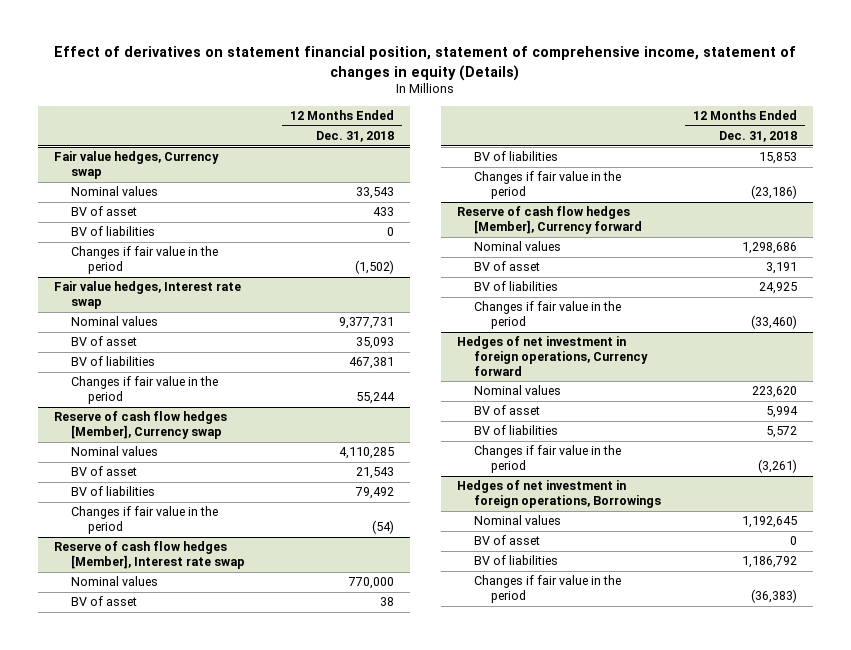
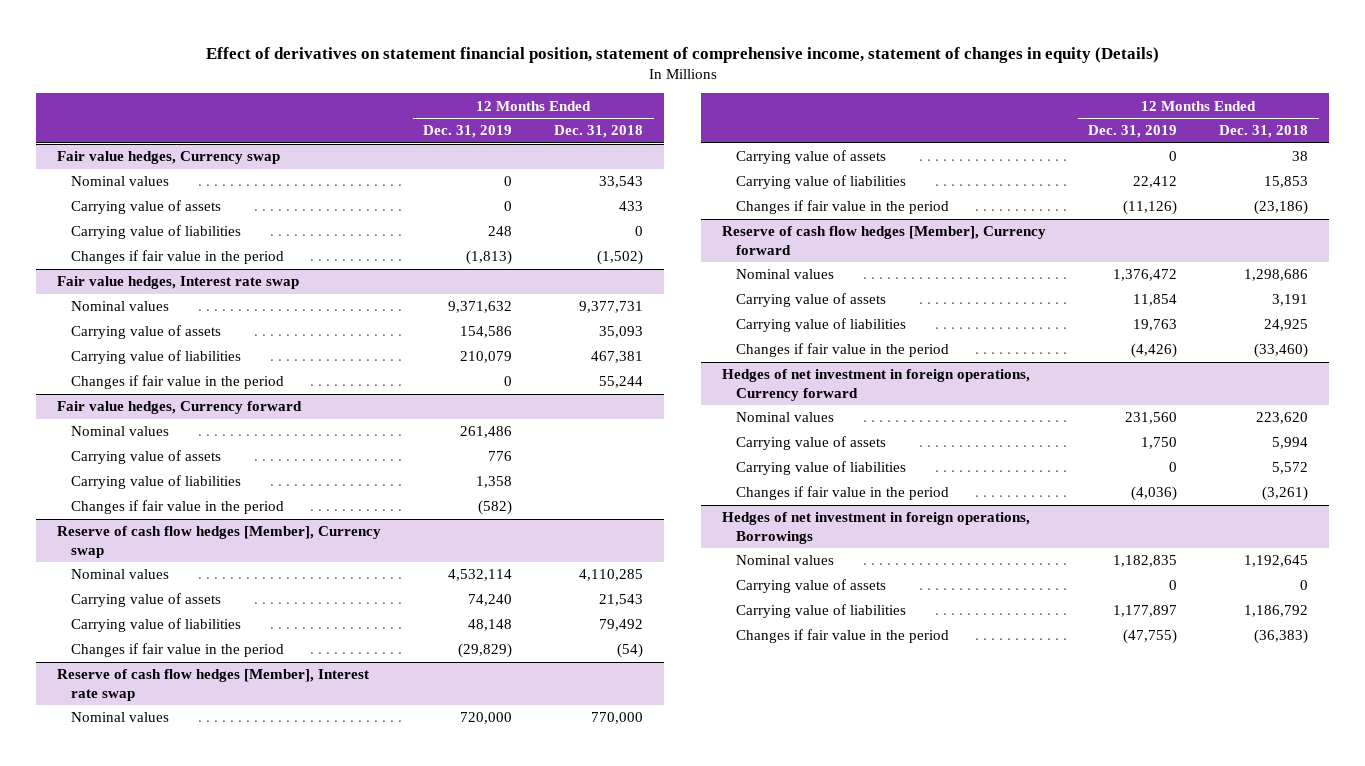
- | 12 Months Ended Dec. 31, 2018
+ | 12 Months Ended Dec. 31, 2019 | 12 Months Ended Dec. 31, 2018
@ Fair value hedges, Currency swap
- BV of asset | 433
- BV of liabilities | 0
+ Carrying value of assets | 0 | 433
+ Carrying value of liabilities | 248 | 0
@ Fair value hedges, Interest rate swap
- BV of asset | 35,093
- BV of liabilities | 467,381
+ Carrying value of assets | 154,586 | 35,093
+ Carrying value of liabilities | 210,079 | 467,381
+ Fair value hedges, Currency forward
+ Nominal values | 261,486 |
+ Carrying value of assets | 776 |
+ Carrying value of liabilities | 1,358 |
+ Changes if fair value in the period | (582) |
@ Reserve of cash flow hedges [Member], Currency swap
- BV of asset | 21,543
- BV of liabilities | 79,492
+ Carrying value of assets | 74,240 | 21,543
+ Carrying value of liabilities | 48,148 | 79,492
@ Reserve of cash flow hedges [Member], Interest rate swap
- BV of asset | 38
- BV of liabilities | 15,853
+ Carrying value of assets | 0 | 38
+ Carrying value of liabilities | 22,412 | 15,853
@ Reserve of cash flow hedges [Member], Currency forward
- BV of asset | 3,191
- BV of liabilities | 24,925
+ Carrying value of assets | 11,854 | 3,191
+ Carrying value of liabilities | 19,763 | 24,925
@ Hedges of net investment in foreign operations, Currency forward
- BV of asset | 5,994
- BV of liabilities | 5,572
+ Carrying value of assets | 1,750 | 5,994
+ Carrying value of liabilities | 0 | 5,572
@ Hedges of net investment in foreign operations, Borrowings
- BV of asset | 0
- BV of liabilities | 1,186,792
+ Carrying value of assets | 0 | 0
+ Carrying value of liabilities | 1,177,897 | 1,186,792

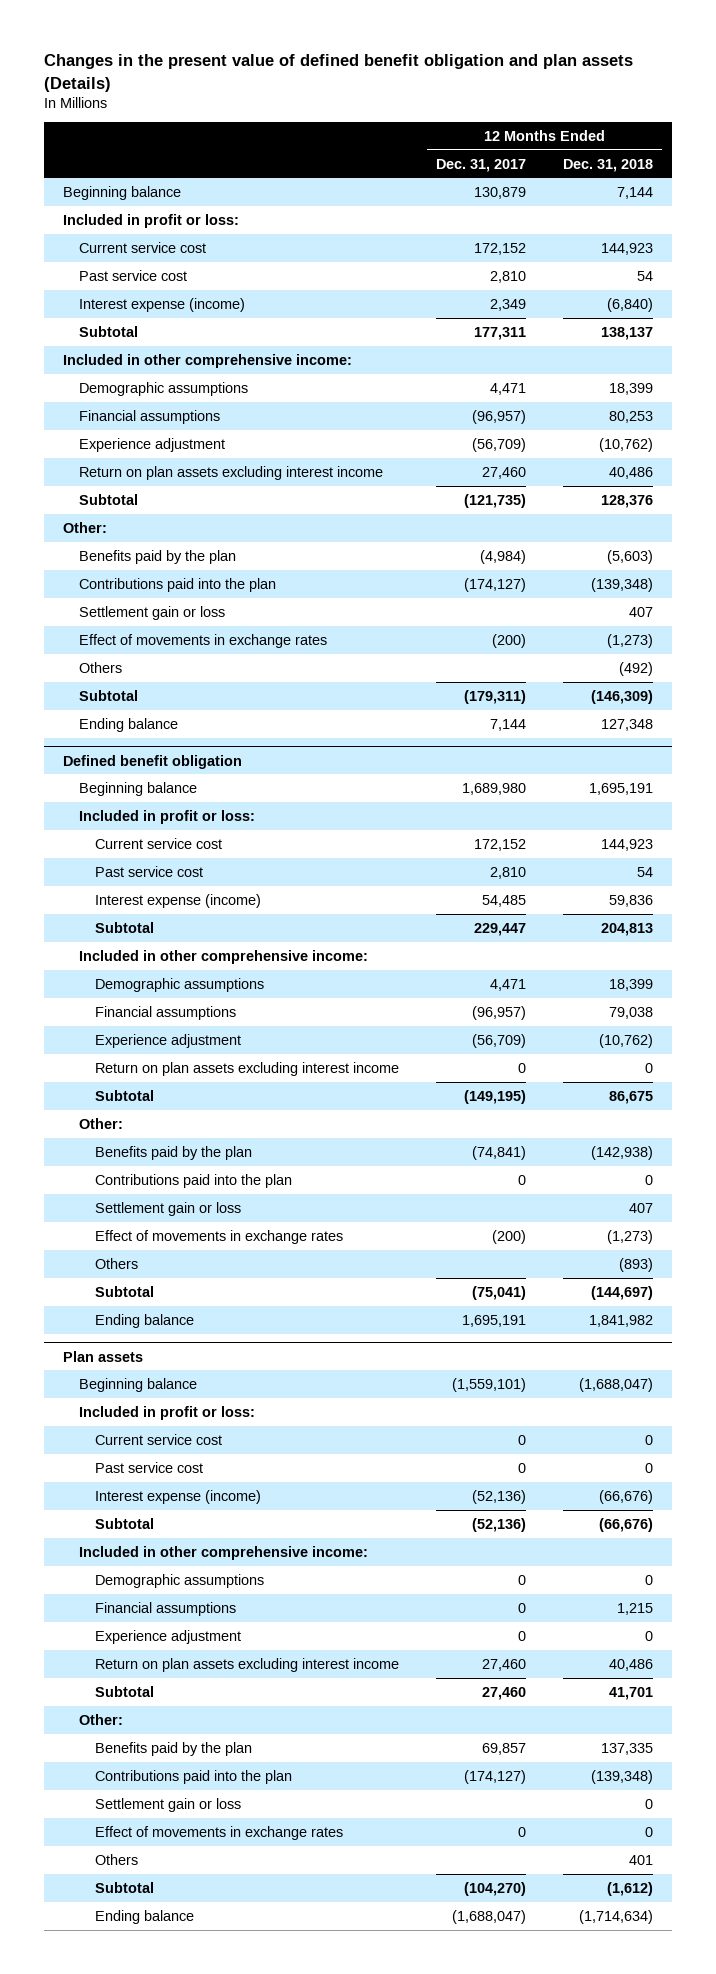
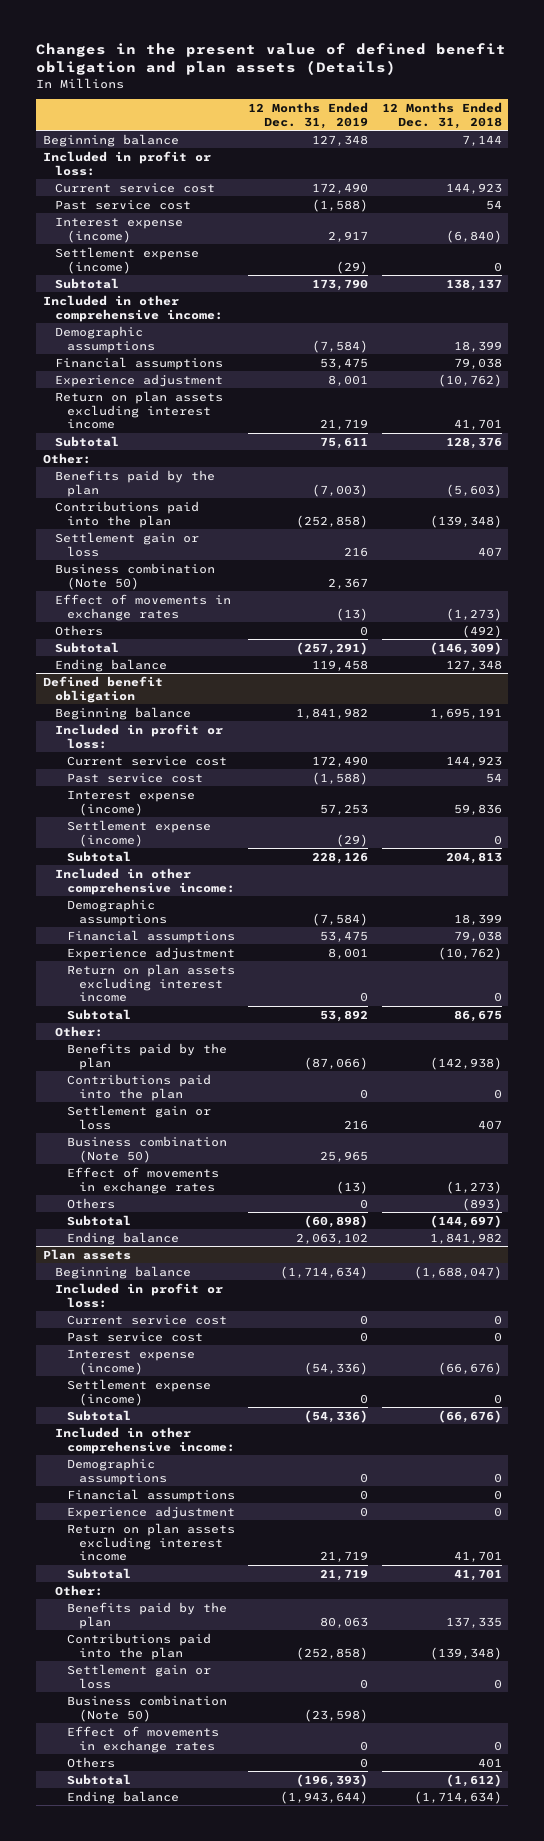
- | 12 Months Ended Dec. 31, 2017 | 12 Months Ended Dec. 31, 2018
+ | 12 Months Ended Dec. 31, 2019 | 12 Months Ended Dec. 31, 2018
+ Settlement expense (income) | (29) | 0
- Financial assumptions | (96,957) | 80,253
+ Financial assumptions | 53,475 | 79,038
- Return on plan assets excluding interest income | 27,460 | 40,486
+ Return on plan assets excluding interest income | 21,719 | 41,701
+ Business combination (Note 50) | 2,367 |
@ Defined benefit obligation
+ Settlement expense (income) | (29) | 0
+ Business combination (Note 50) | 25,965 |
@ Plan assets
+ Settlement expense (income) | 0 | 0
- Financial assumptions | 0 | 1,215
+ Financial assumptions | 0 | 0
- Return on plan assets excluding interest income | 27,460 | 40,486
+ Return on plan assets excluding interest income | 21,719 | 41,701
+ Business combination (Note 50) | (23,598) |

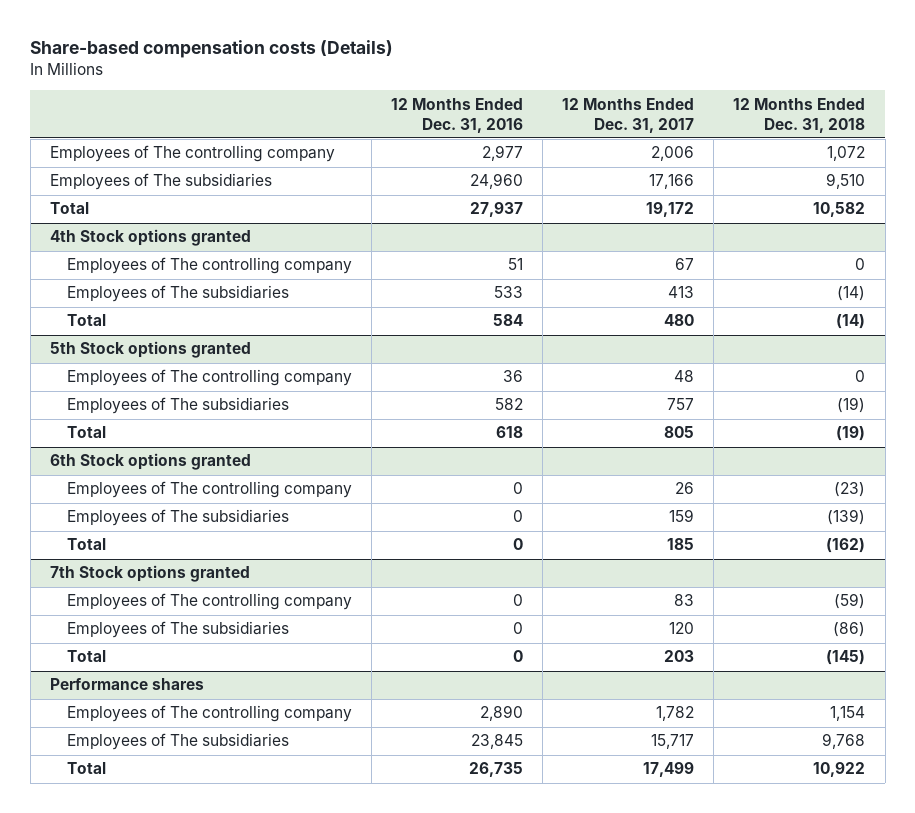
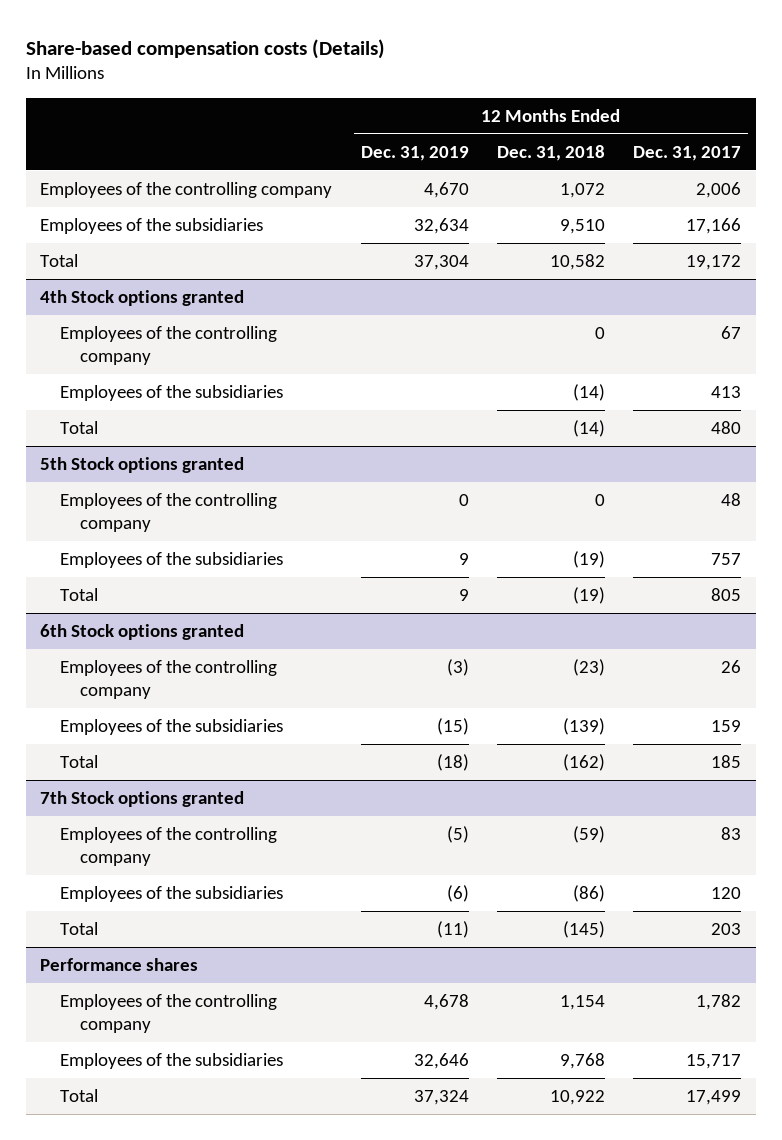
- | 12 Months Ended Dec. 31, 2016 | 12 Months Ended Dec. 31, 2017 | 12 Months Ended Dec. 31, 2018
+ | 12 Months Ended Dec. 31, 2019 | 12 Months Ended Dec. 31, 2018 | 12 Months Ended Dec. 31, 2017
- Employees of The controlling company | 2,977 | 2,006 | 1,072
- Employees of The subsidiaries | 24,960 | 17,166 | 9,510
+ Employees of the controlling company | 4,670 | 1,072 | 2,006
+ Employees of the subsidiaries | 32,634 | 9,510 | 17,166
@ 4th Stock options granted
- Employees of The controlling company | 51 | 67 | 0
- Employees of The subsidiaries | 533 | 413 | (14)
+ Employees of the controlling company | | 0 | 67
+ Employees of the subsidiaries | | (14) | 413
@ 5th Stock options granted
- Employees of The controlling company | 36 | 48 | 0
- Employees of The subsidiaries | 582 | 757 | (19)
+ Employees of the controlling company | 0 | 0 | 48
+ Employees of the subsidiaries | 9 | (19) | 757
@ 6th Stock options granted
- Employees of The controlling company | 0 | 26 | (23)
- Employees of The subsidiaries | 0 | 159 | (139)
+ Employees of the controlling company | (3) | (23) | 26
+ Employees of the subsidiaries | (15) | (139) | 159
@ 7th Stock options granted
- Employees of The controlling company | 0 | 83 | (59)
- Employees of The subsidiaries | 0 | 120 | (86)
+ Employees of the controlling company | (5) | (59) | 83
+ Employees of the subsidiaries | (6) | (86) | 120
@ Performance shares
- Employees of The controlling company | 2,890 | 1,782 | 1,154
- Employees of The subsidiaries | 23,845 | 15,717 | 9,768
+ Employees of the controlling company | 4,678 | 1,154 | 1,782
+ Employees of the subsidiaries | 32,646 | 9,768 | 15,717

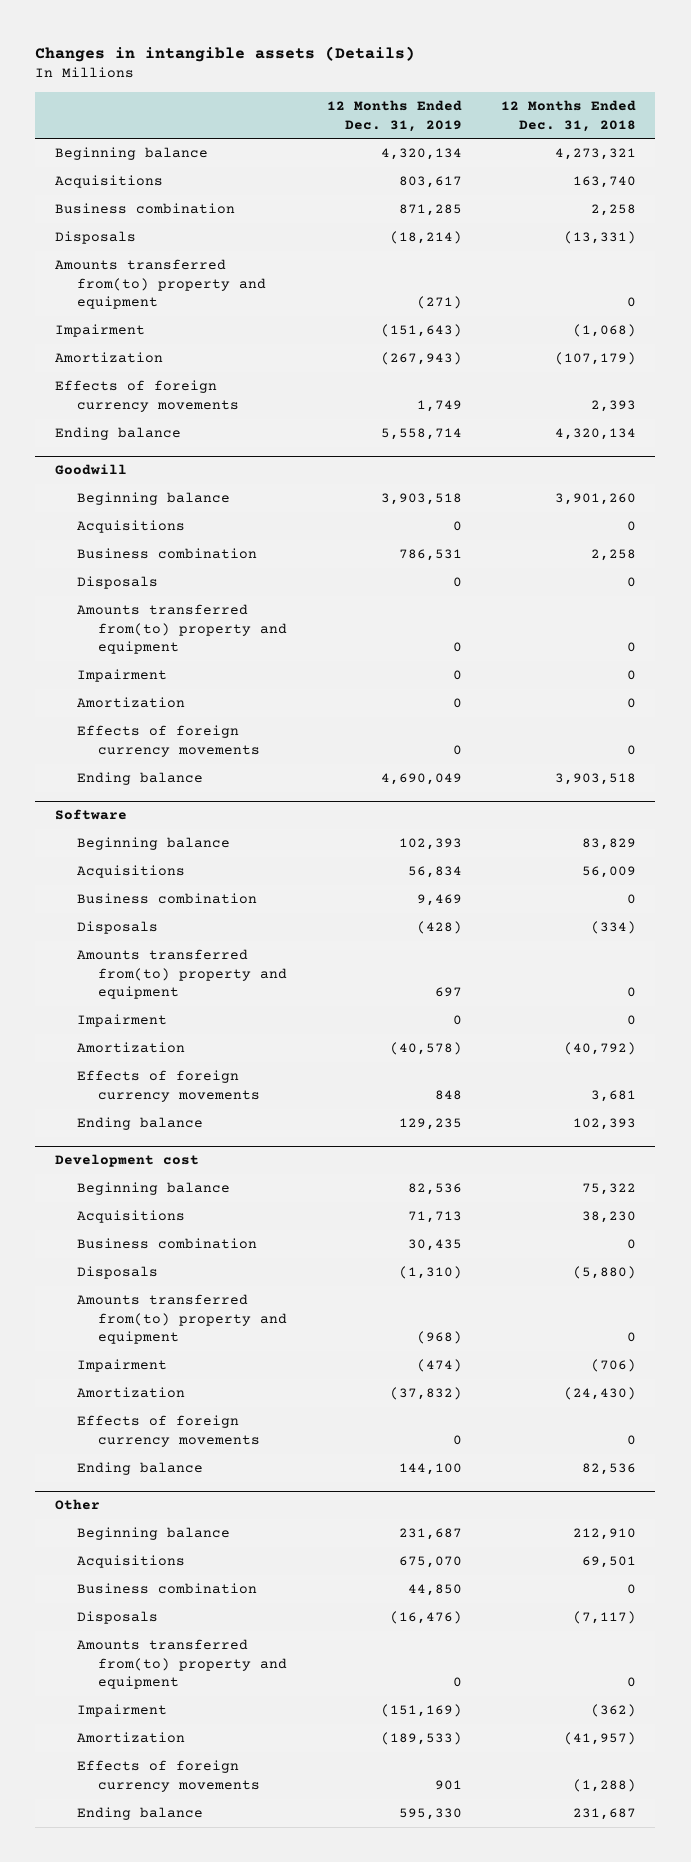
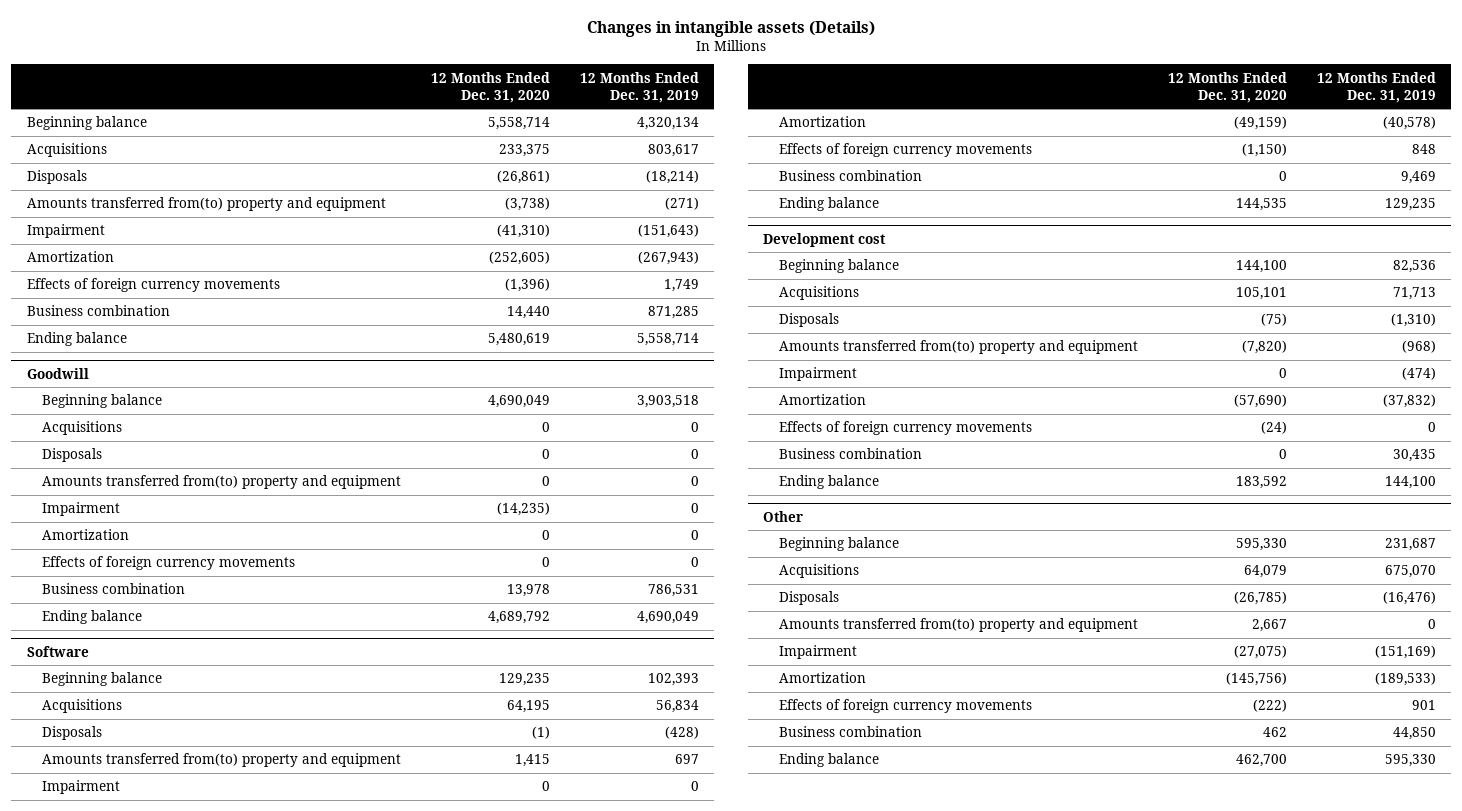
- | 12 Months Ended Dec. 31, 2019 | 12 Months Ended Dec. 31, 2018
+ | 12 Months Ended Dec. 31, 2020 | 12 Months Ended Dec. 31, 2019
moved down: Business combination | 14,440 | 871,285
@ Goodwill
moved down: Business combination | 13,978 | 786,531
@ Software
moved down: Business combination | 0 | 9,469
@ Development cost
moved down: Business combination | 0 | 30,435
@ Other
moved down: Business combination | 462 | 44,850

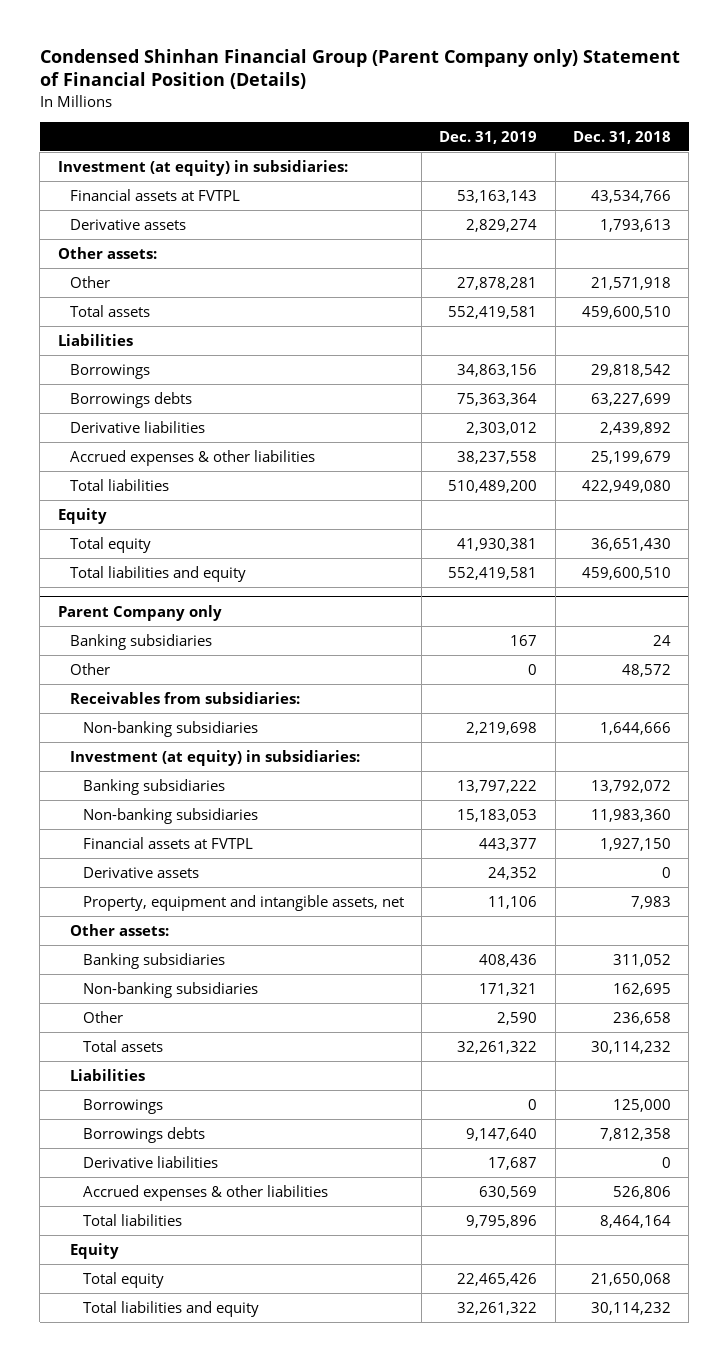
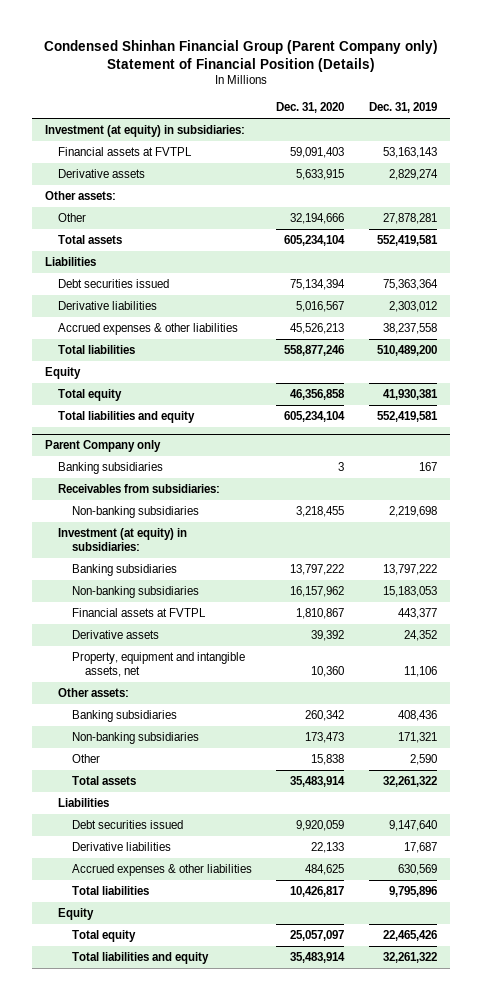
- | Dec. 31, 2019 | Dec. 31, 2018
+ | Dec. 31, 2020 | Dec. 31, 2019
- Borrowings | 34,863,156 | 29,818,542
- Borrowings debts | 75,363,364 | 63,227,699
+ Debt securities issued | 75,134,394 | 75,363,364
@ Parent Company only
- Other | 0 | 48,572
- Borrowings | 0 | 125,000
- Borrowings debts | 9,147,640 | 7,812,358
+ Debt securities issued | 9,920,059 | 9,147,640

